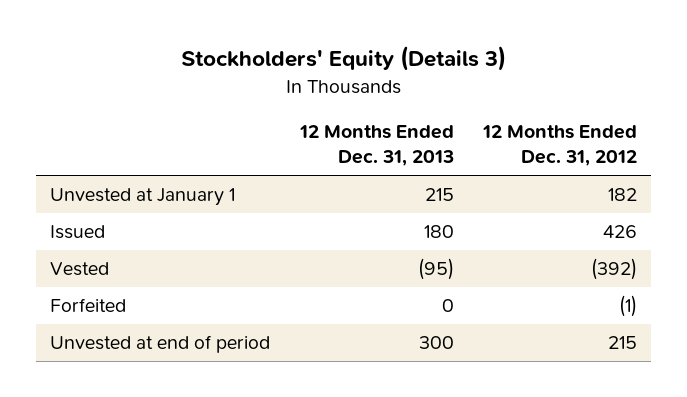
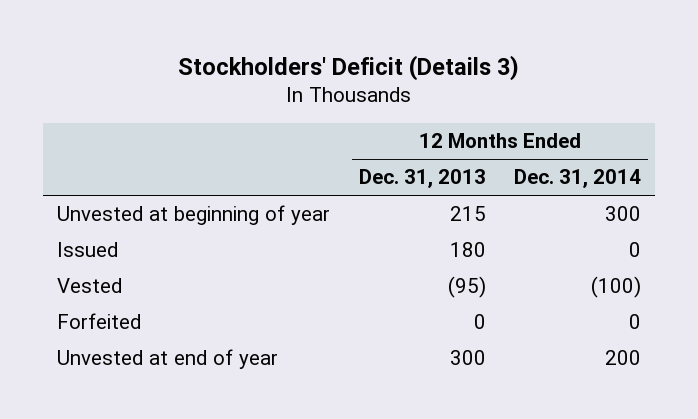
- Stockholders' Equity (Details 3)
+ Stockholders' Deficit (Details 3)
- | 12 Months Ended Dec. 31, 2013 | 12 Months Ended Dec. 31, 2012
+ | 12 Months Ended Dec. 31, 2013 | 12 Months Ended Dec. 31, 2014
- Unvested at January 1 | 215 | 182
+ Unvested at beginning of year | 215 | 300
- Unvested at end of period | 300 | 215
+ Unvested at end of year | 300 | 200

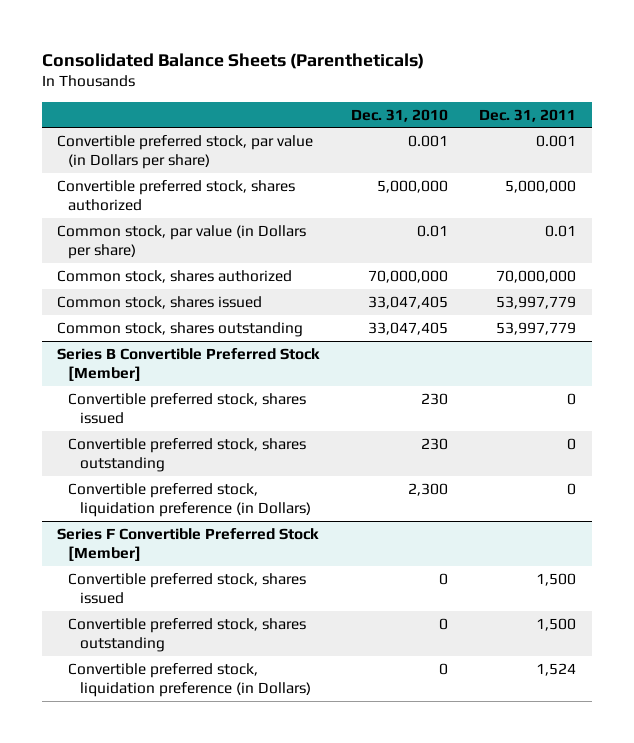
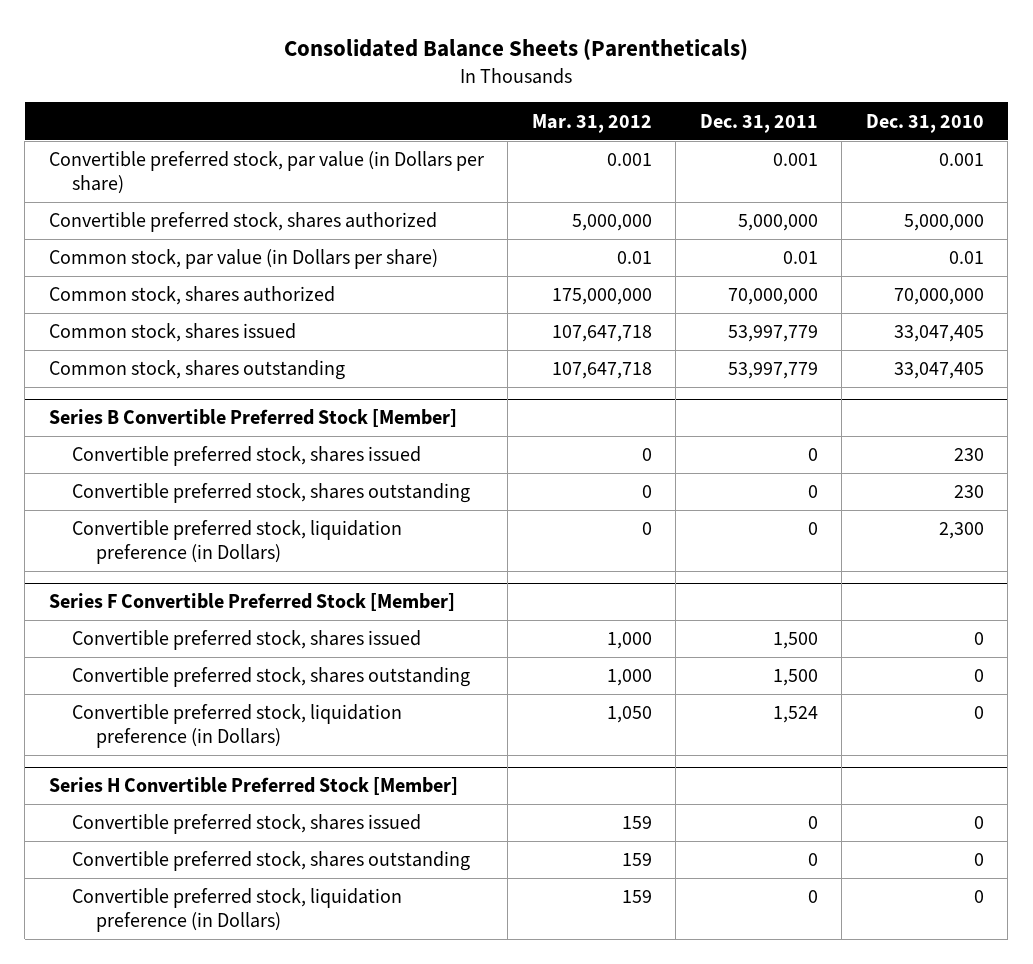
- | Dec. 31, 2010 | Dec. 31, 2011
+ | Mar. 31, 2012 | Dec. 31, 2011 | Dec. 31, 2010
+ Series H Convertible Preferred Stock [Member]
+ Convertible preferred stock, shares issued | 159 | 0 | 0
+ Convertible preferred stock, shares outstanding | 159 | 0 | 0
+ Convertible preferred stock, liquidation preference (in Dollars) | 159 | 0 | 0

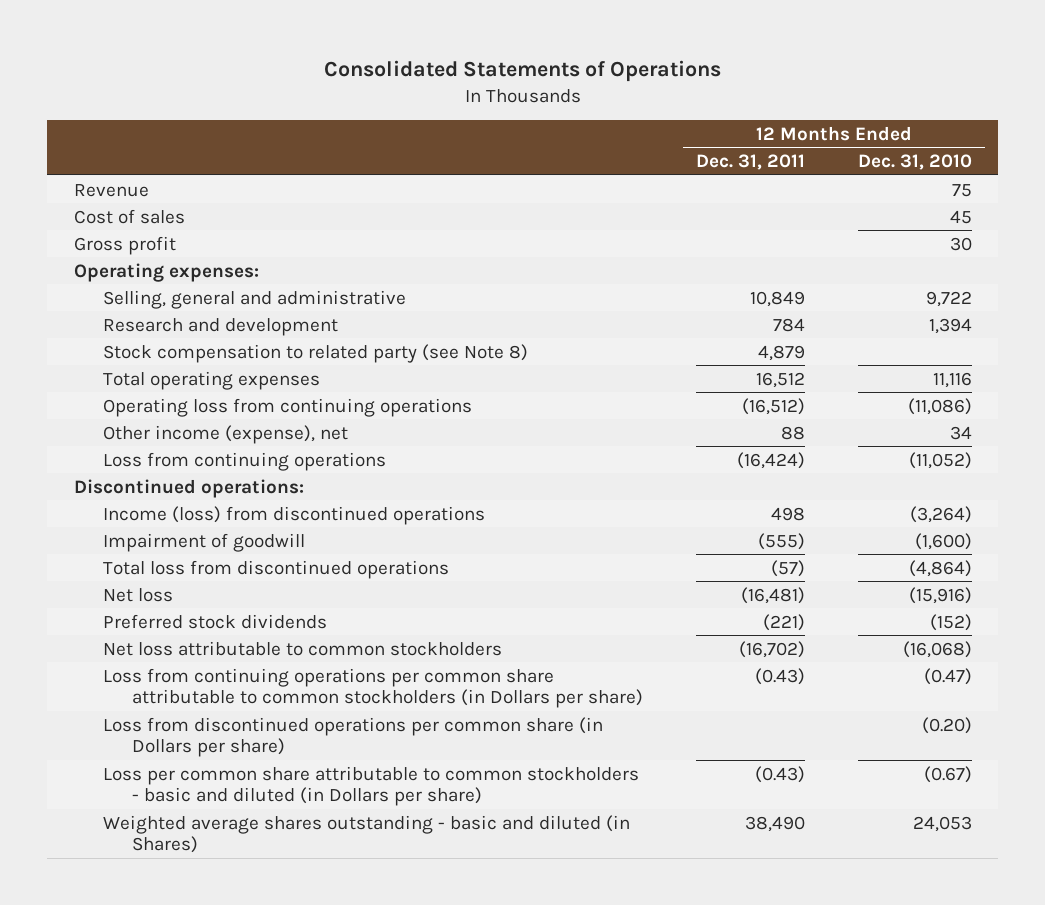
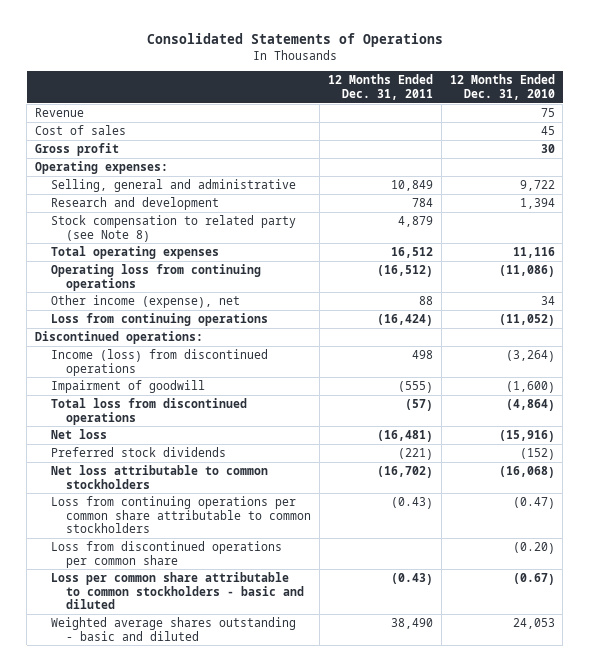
- Loss from continuing operations per common share attributable to common stockholders (in Dollars per share) | (0.43) | (0.47)
- Loss from discontinued operations per common share (in Dollars per share) | | (0.20)
- Loss per common share attributable to common stockholders - basic and diluted (in Dollars per share) | (0.43) | (0.67)
- Weighted average shares outstanding - basic and diluted (in Shares) | 38,490 | 24,053
+ Loss from continuing operations per common share attributable to common stockholders | (0.43) | (0.47)
+ Loss from discontinued operations per common share | | (0.20)
+ Loss per common share attributable to common stockholders - basic and diluted | (0.43) | (0.67)
+ Weighted average shares outstanding - basic and diluted | 38,490 | 24,053

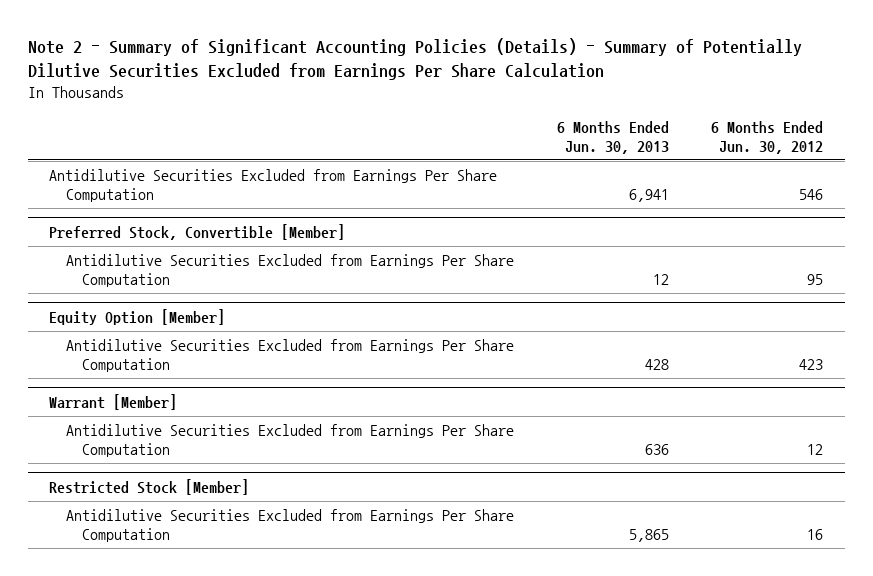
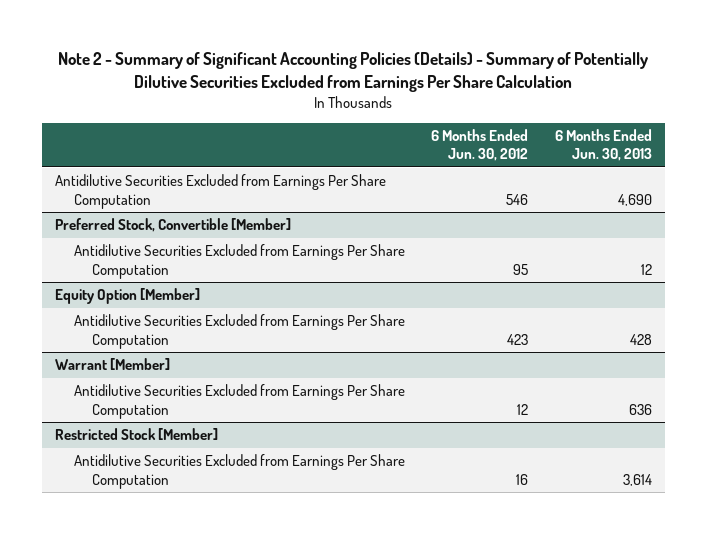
- | 6 Months Ended Jun. 30, 2013 | 6 Months Ended Jun. 30, 2012
+ | 6 Months Ended Jun. 30, 2012 | 6 Months Ended Jun. 30, 2013
- Antidilutive Securities Excluded from Earnings Per Share Computation | 6,941 | 546
+ Antidilutive Securities Excluded from Earnings Per Share Computation | 546 | 4,690
@ Restricted Stock [Member]
- Antidilutive Securities Excluded from Earnings Per Share Computation | 5,865 | 16
+ Antidilutive Securities Excluded from Earnings Per Share Computation | 16 | 3,614

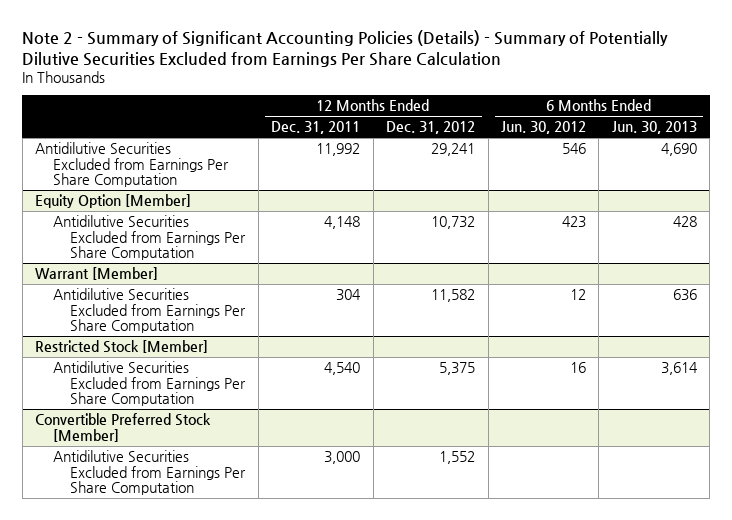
- | 6 Months Ended Jun. 30, 2012 | 6 Months Ended Jun. 30, 2013
+ | 12 Months Ended Dec. 31, 2011 | 12 Months Ended Dec. 31, 2012 | 6 Months Ended Jun. 30, 2012 | 6 Months Ended Jun. 30, 2013
- Preferred Stock, Convertible [Member]
- Antidilutive Securities Excluded from Earnings Per Share Computation | 95 | 12
+ Convertible Preferred Stock [Member]
+ Antidilutive Securities Excluded from Earnings Per Share Computation | 3,000 | 1,552 | |

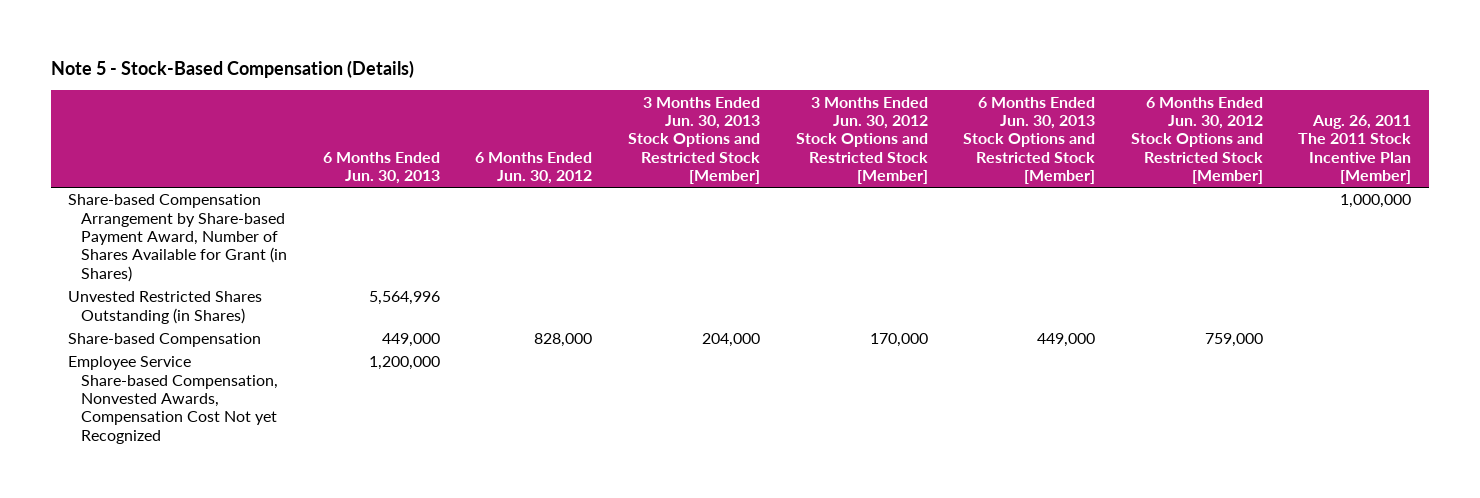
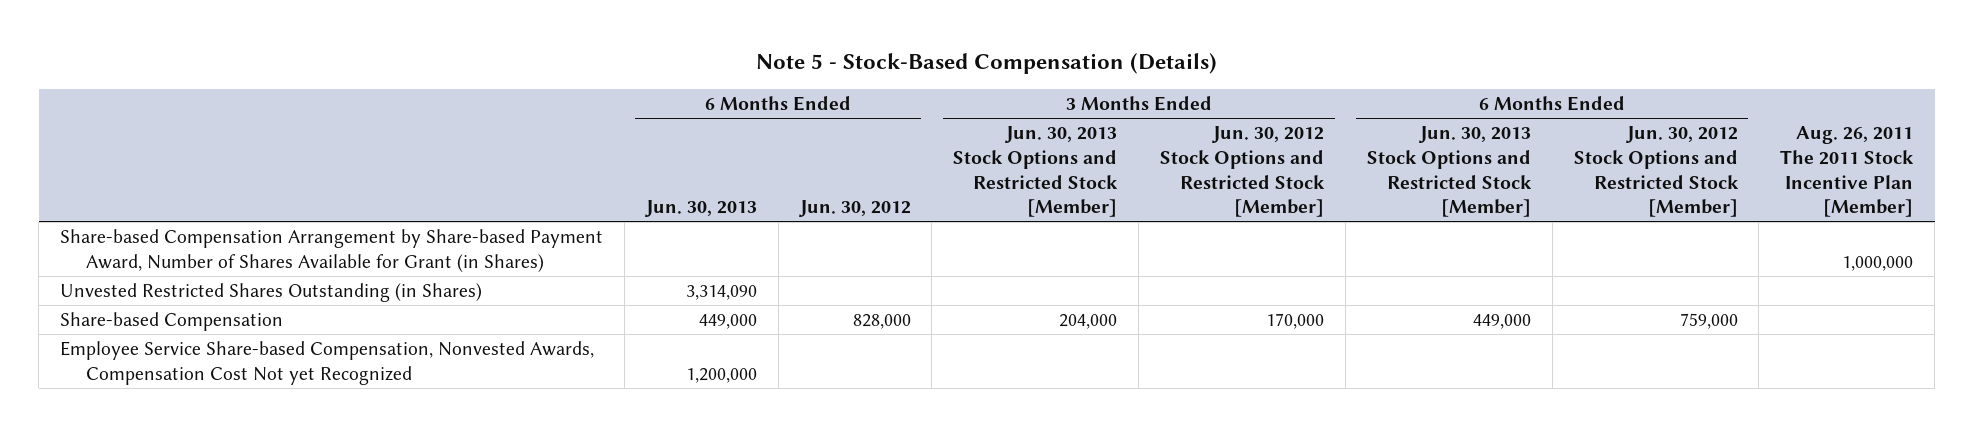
- Unvested Restricted Shares Outstanding (in Shares) | 5,564,996 | | | | | |
+ Unvested Restricted Shares Outstanding (in Shares) | 3,314,090 | | | | | |

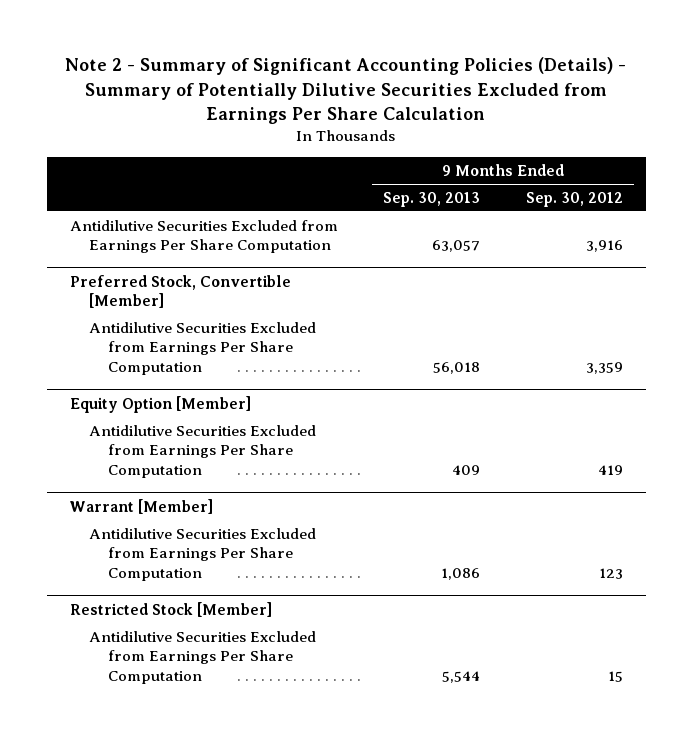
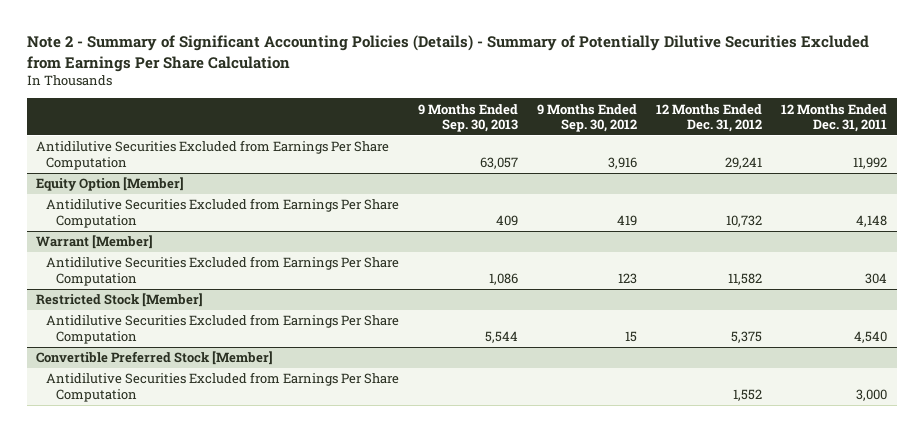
- | 9 Months Ended Sep. 30, 2013 | 9 Months Ended Sep. 30, 2012
+ | 9 Months Ended Sep. 30, 2013 | 9 Months Ended Sep. 30, 2012 | 12 Months Ended Dec. 31, 2012 | 12 Months Ended Dec. 31, 2011
- Preferred Stock, Convertible [Member]
- Antidilutive Securities Excluded from Earnings Per Share Computation | 56,018 | 3,359
+ Convertible Preferred Stock [Member]
+ Antidilutive Securities Excluded from Earnings Per Share Computation | | | 1,552 | 3,000

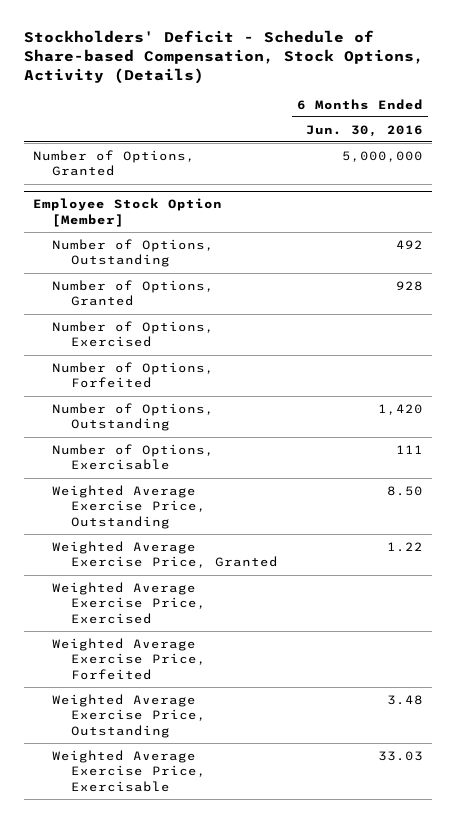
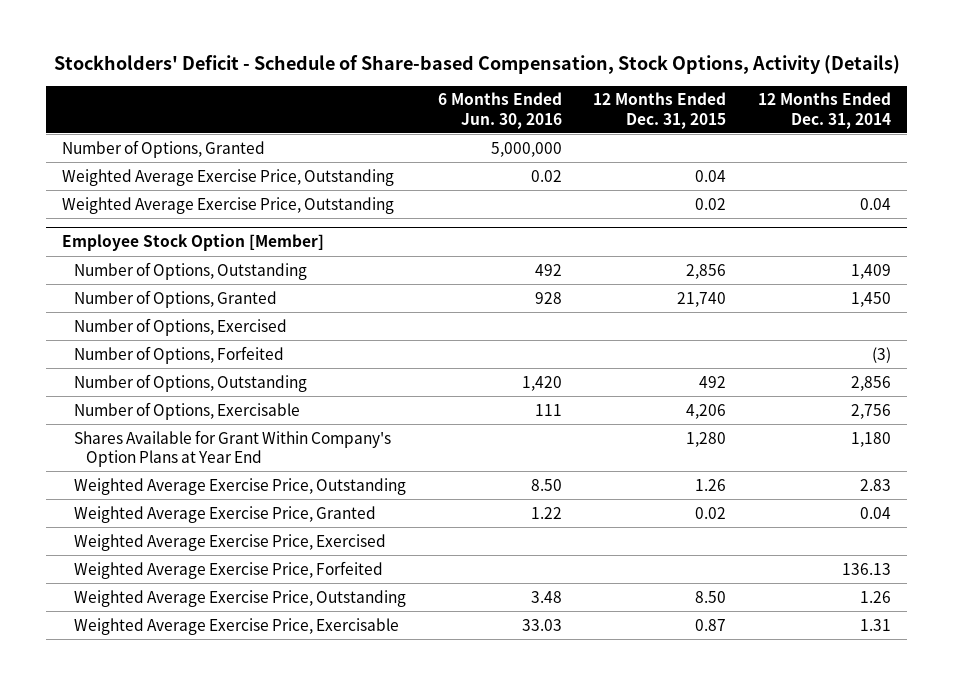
- | 6 Months Ended Jun. 30, 2016
+ | 6 Months Ended Jun. 30, 2016 | 12 Months Ended Dec. 31, 2015 | 12 Months Ended Dec. 31, 2014
+ Weighted Average Exercise Price, Outstanding | 0.02 | 0.04 |
+ Weighted Average Exercise Price, Outstanding | | 0.02 | 0.04
@ Employee Stock Option [Member]
+ Shares Available for Grant Within Company's Option Plans at Year End | | 1,280 | 1,180

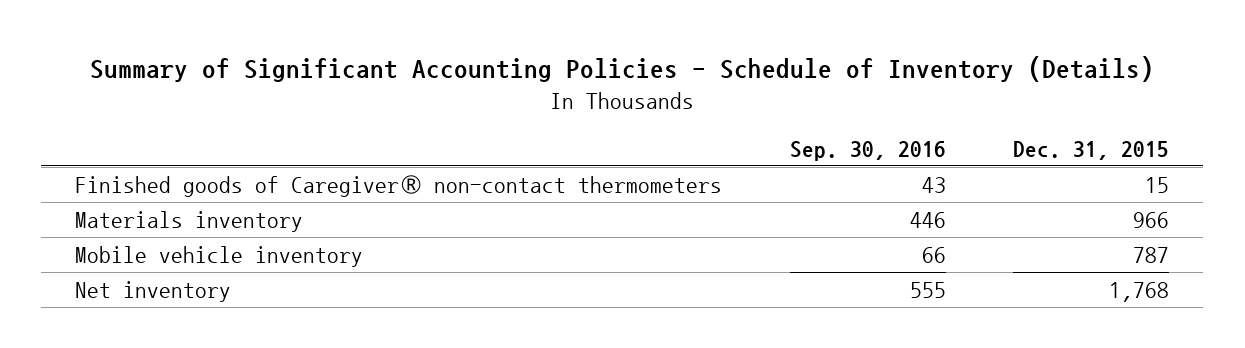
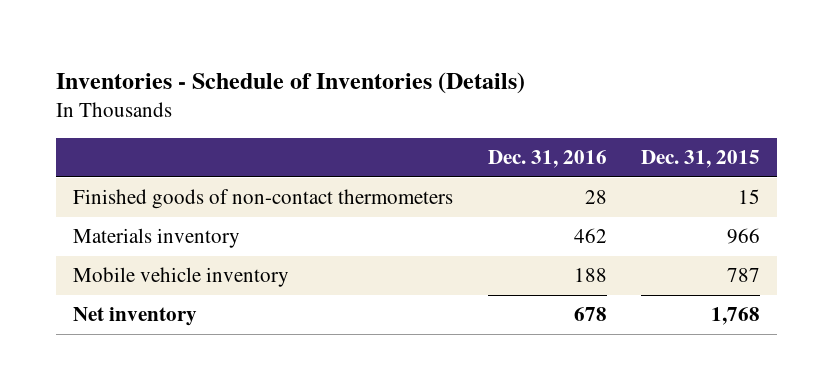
- Summary of Significant Accounting Policies - Schedule of Inventory (Details)
+ Inventories - Schedule of Inventories (Details)
- | Sep. 30, 2016 | Dec. 31, 2015
+ | Dec. 31, 2016 | Dec. 31, 2015
- Finished goods of Caregiver® non-contact thermometers | 43 | 15
+ Finished goods of non-contact thermometers | 28 | 15

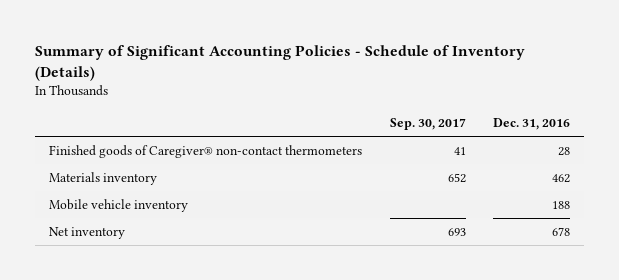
- Inventories - Schedule of Inventories (Details)
+ Summary of Significant Accounting Policies - Schedule of Inventory (Details)
- | Dec. 31, 2016 | Dec. 31, 2015
+ | Sep. 30, 2017 | Dec. 31, 2016
- Finished goods of non-contact thermometers | 28 | 15
+ Finished goods of Caregiver® non-contact thermometers | 41 | 28

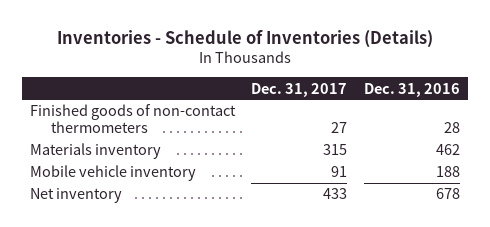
- Summary of Significant Accounting Policies - Schedule of Inventory (Details)
+ Inventories - Schedule of Inventories (Details)
- | Sep. 30, 2017 | Dec. 31, 2016
+ | Dec. 31, 2017 | Dec. 31, 2016
- Finished goods of Caregiver® non-contact thermometers | 41 | 28
+ Finished goods of non-contact thermometers | 27 | 28

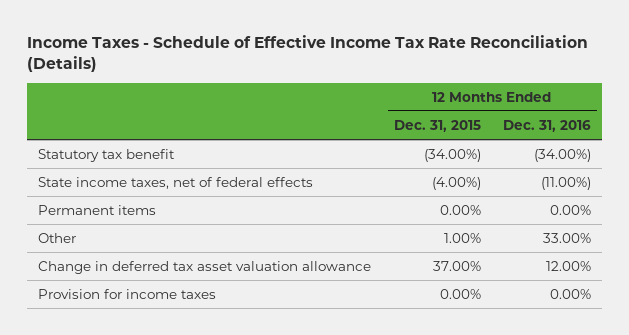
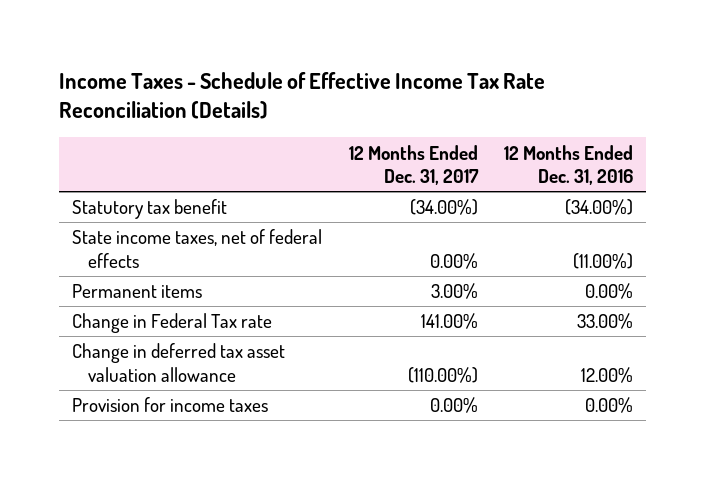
- | 12 Months Ended Dec. 31, 2015 | 12 Months Ended Dec. 31, 2016
+ | 12 Months Ended Dec. 31, 2017 | 12 Months Ended Dec. 31, 2016
- Other | 1.00% | 33.00%
+ Change in Federal Tax rate | 141.00% | 33.00%

